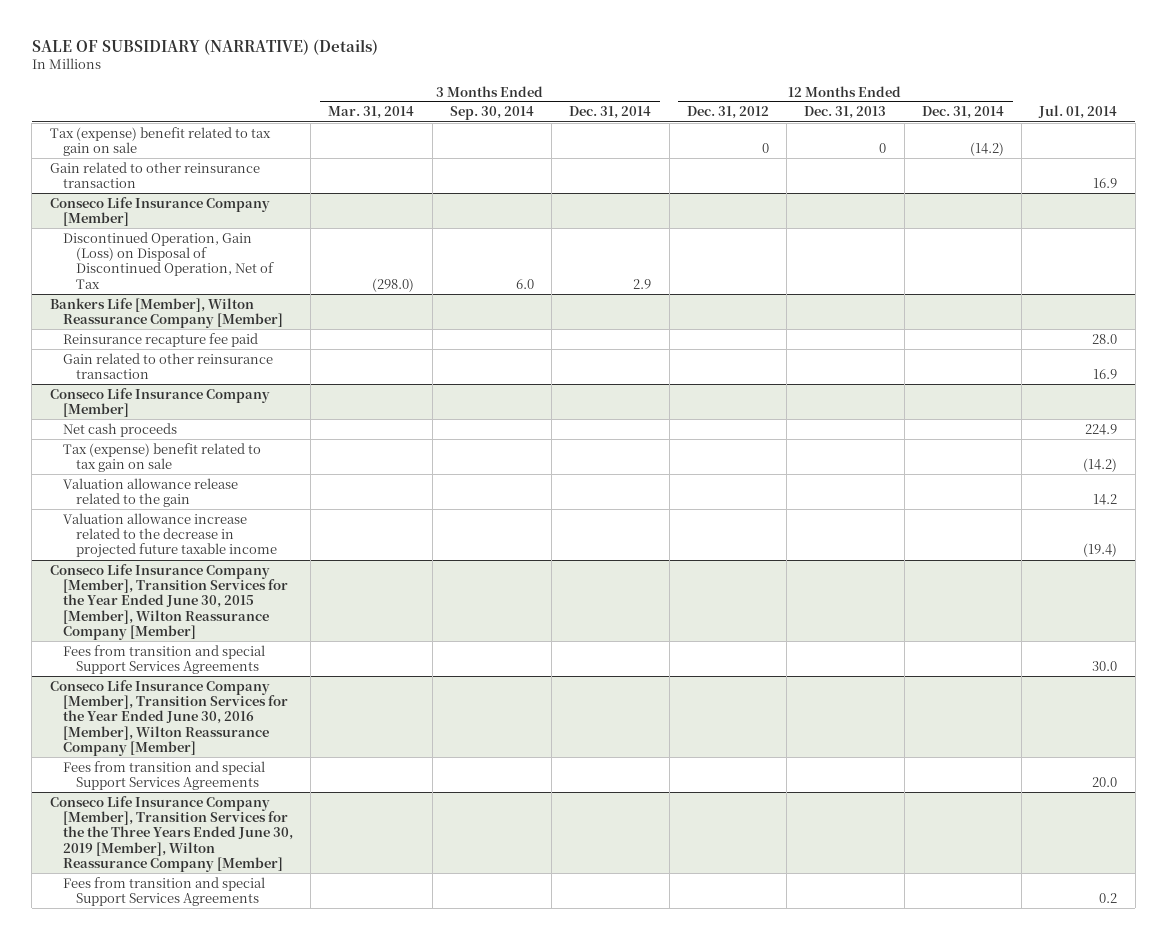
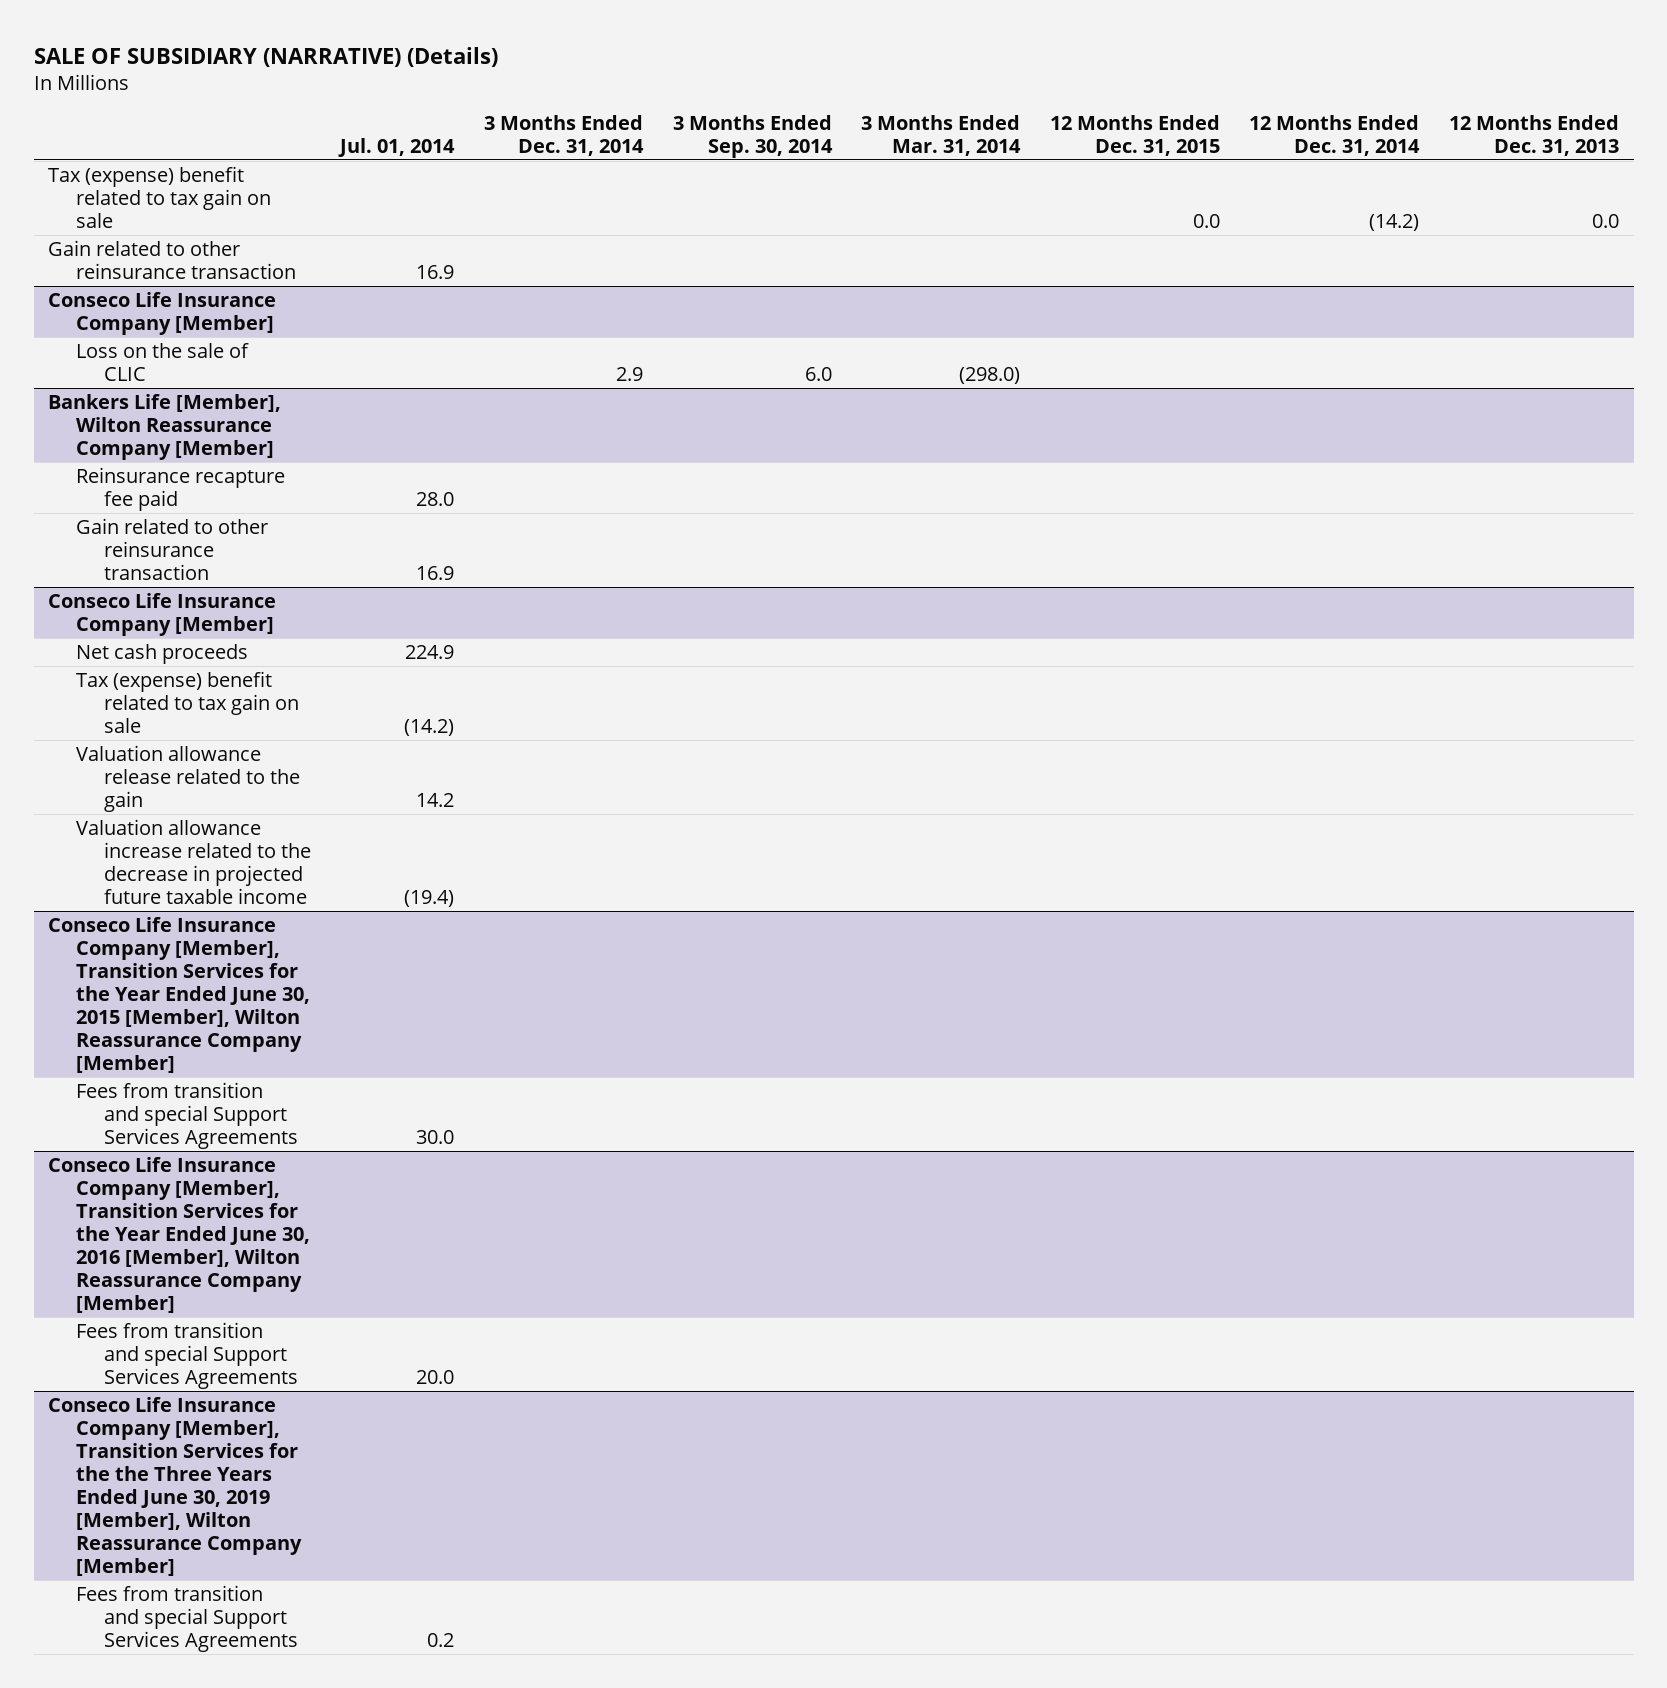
- | 3 Months Ended Mar. 31, 2014 | 3 Months Ended Sep. 30, 2014 | 3 Months Ended Dec. 31, 2014 | 12 Months Ended Dec. 31, 2012 | 12 Months Ended Dec. 31, 2013 | 12 Months Ended Dec. 31, 2014 | Jul. 01, 2014
+ | Jul. 01, 2014 | 3 Months Ended Dec. 31, 2014 | 3 Months Ended Sep. 30, 2014 | 3 Months Ended Mar. 31, 2014 | 12 Months Ended Dec. 31, 2015 | 12 Months Ended Dec. 31, 2014 | 12 Months Ended Dec. 31, 2013
- Tax (expense) benefit related to tax gain on sale | | | | 0 | 0 | (14.2) |
+ Tax (expense) benefit related to tax gain on sale | | | | | 0.0 | (14.2) | 0.0
@ Conseco Life Insurance Company [Member]
- Discontinued Operation, Gain (Loss) on Disposal of Discontinued Operation, Net of Tax | (298.0) | 6.0 | 2.9 | | | |
+ Loss on the sale of CLIC | | 2.9 | 6.0 | (298.0) | | |

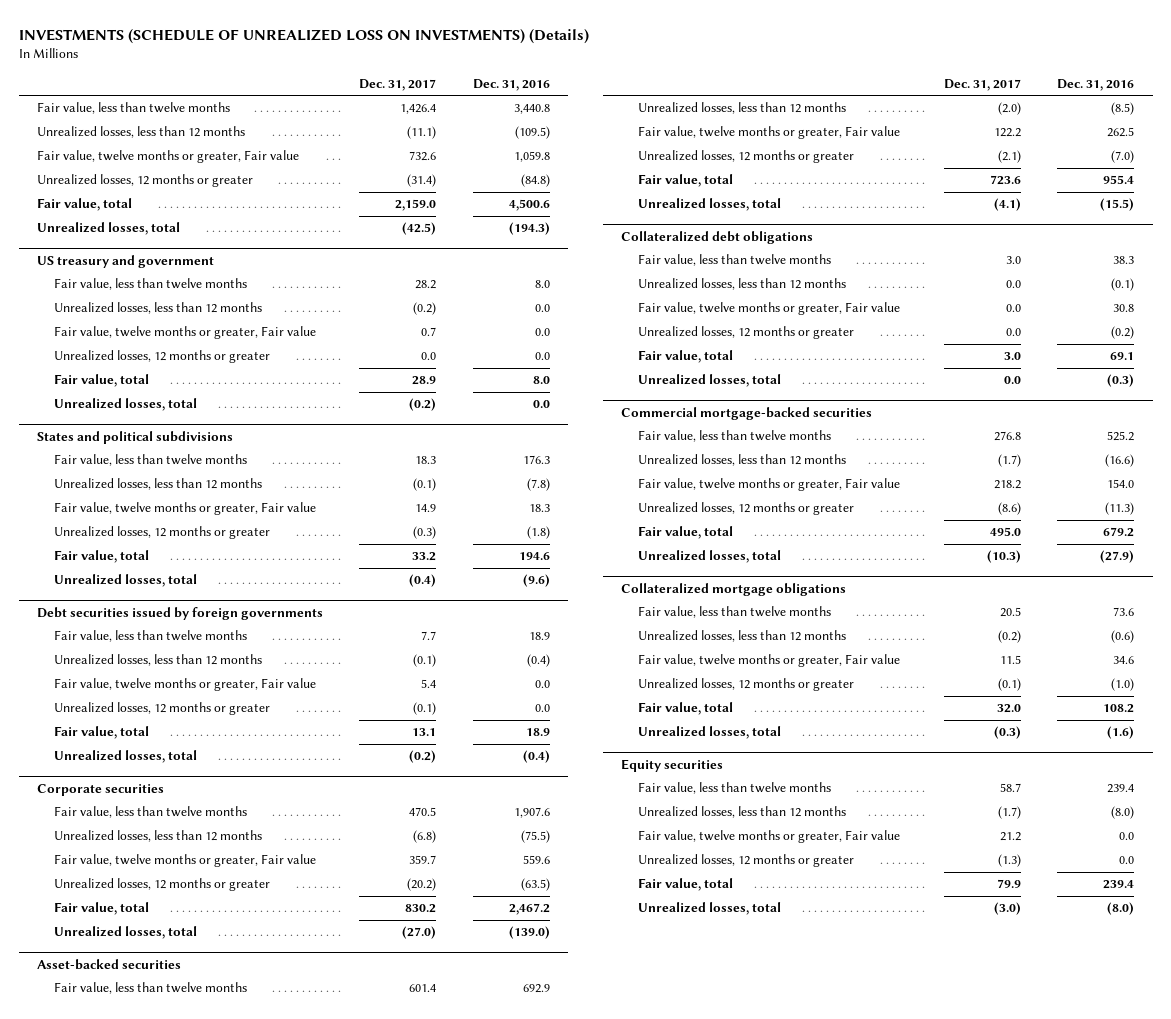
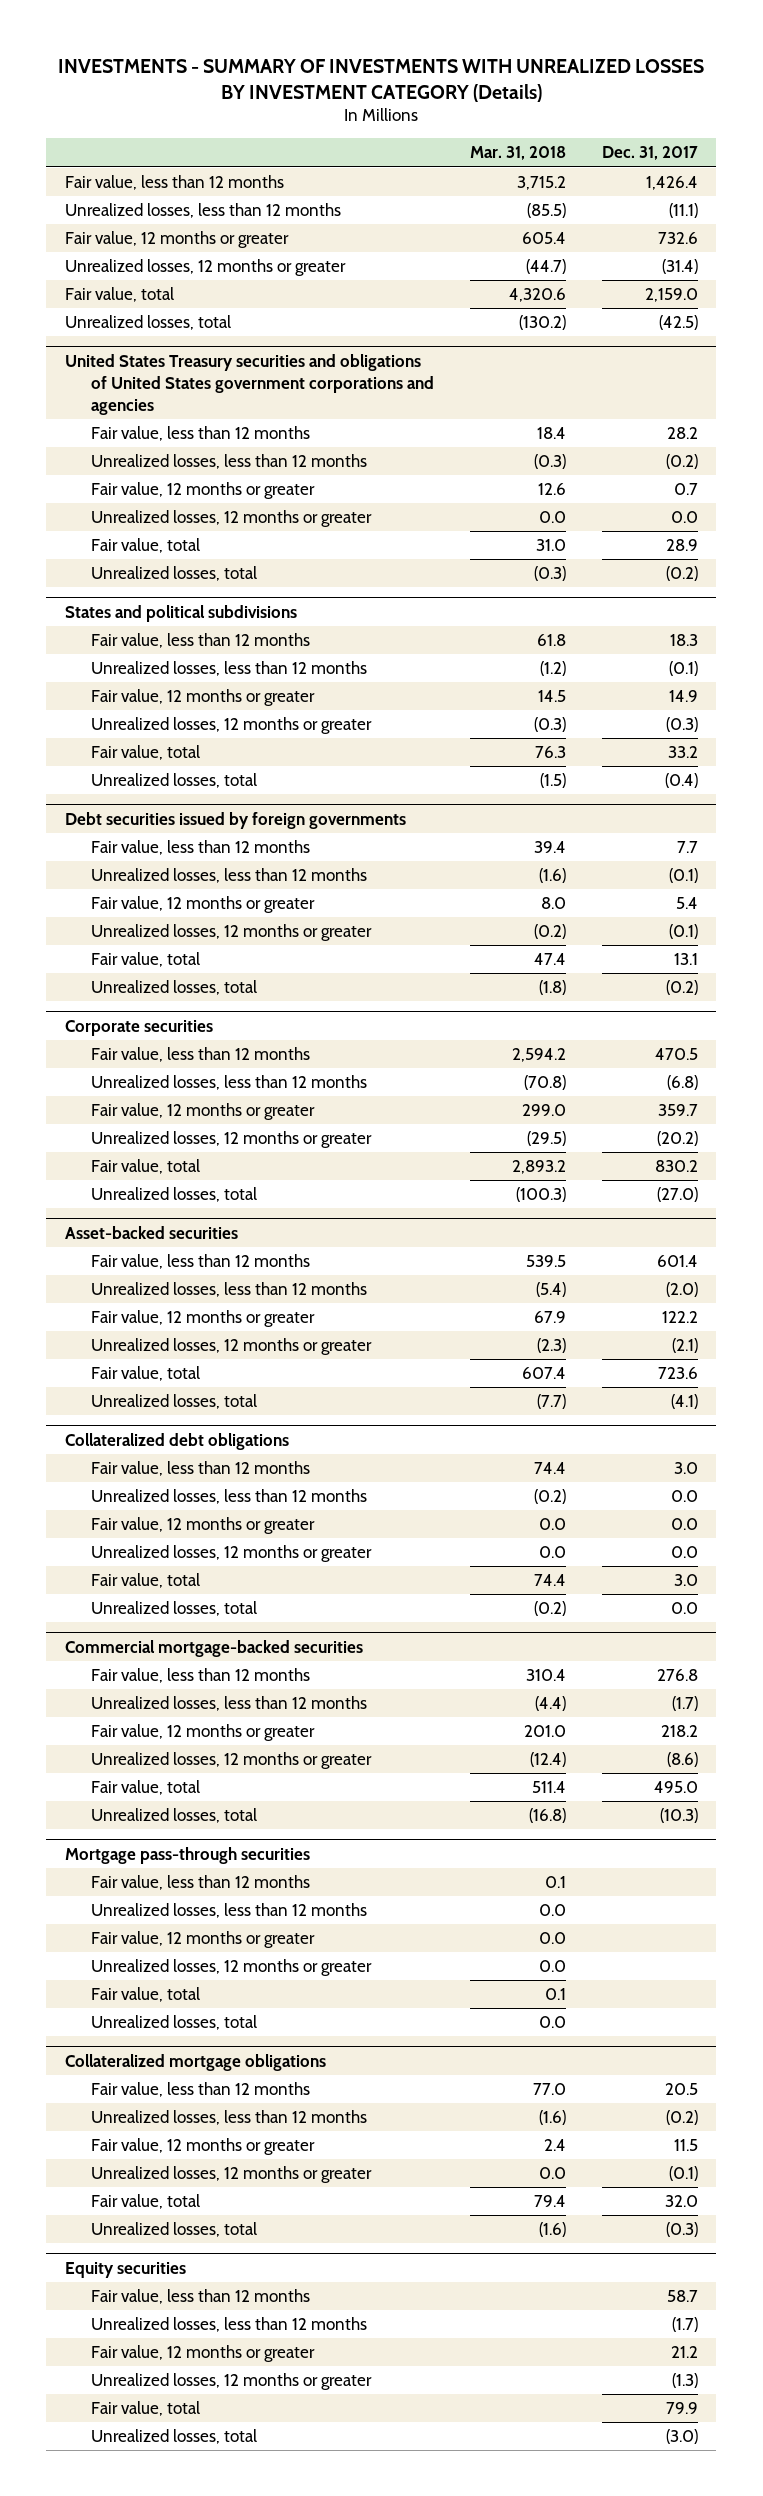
- INVESTMENTS (SCHEDULE OF UNREALIZED LOSS ON INVESTMENTS) (Details)
+ INVESTMENTS - SUMMARY OF INVESTMENTS WITH UNREALIZED LOSSES BY INVESTMENT CATEGORY (Details)
- | Dec. 31, 2017 | Dec. 31, 2016
+ | Mar. 31, 2018 | Dec. 31, 2017
- Fair value, less than twelve months | 1,426.4 | 3,440.8
+ Fair value, less than 12 months | 3,715.2 | 1,426.4
- Fair value, twelve months or greater, Fair value | 732.6 | 1,059.8
+ Fair value, 12 months or greater | 605.4 | 732.6
- US treasury and government
- Fair value, less than twelve months | 28.2 | 8.0
+ United States Treasury securities and obligations of United States government corporations and agencies
+ Fair value, less than 12 months | 18.4 | 28.2
- Fair value, twelve months or greater, Fair value | 0.7 | 0.0
+ Fair value, 12 months or greater | 12.6 | 0.7
@ States and political subdivisions
- Fair value, less than twelve months | 18.3 | 176.3
+ Fair value, less than 12 months | 61.8 | 18.3
- Fair value, twelve months or greater, Fair value | 14.9 | 18.3
+ Fair value, 12 months or greater | 14.5 | 14.9
@ Debt securities issued by foreign governments
- Fair value, less than twelve months | 7.7 | 18.9
+ Fair value, less than 12 months | 39.4 | 7.7
- Fair value, twelve months or greater, Fair value | 5.4 | 0.0
+ Fair value, 12 months or greater | 8.0 | 5.4
@ Corporate securities
- Fair value, less than twelve months | 470.5 | 1,907.6
+ Fair value, less than 12 months | 2,594.2 | 470.5
- Fair value, twelve months or greater, Fair value | 359.7 | 559.6
+ Fair value, 12 months or greater | 299.0 | 359.7
@ Asset-backed securities
- Fair value, less than twelve months | 601.4 | 692.9
+ Fair value, less than 12 months | 539.5 | 601.4
- Fair value, twelve months or greater, Fair value | 122.2 | 262.5
+ Fair value, 12 months or greater | 67.9 | 122.2
@ Collateralized debt obligations
- Fair value, less than twelve months | 3.0 | 38.3
+ Fair value, less than 12 months | 74.4 | 3.0
- Fair value, twelve months or greater, Fair value | 0.0 | 30.8
+ Fair value, 12 months or greater | 0.0 | 0.0
@ Commercial mortgage-backed securities
- Fair value, less than twelve months | 276.8 | 525.2
+ Fair value, less than 12 months | 310.4 | 276.8
- Fair value, twelve months or greater, Fair value | 218.2 | 154.0
+ Fair value, 12 months or greater | 201.0 | 218.2
+ Mortgage pass-through securities
+ Fair value, less than 12 months | 0.1 |
+ Unrealized losses, less than 12 months | 0.0 |
+ Fair value, 12 months or greater | 0.0 |
+ Unrealized losses, 12 months or greater | 0.0 |
+ Fair value, total | 0.1 |
+ Unrealized losses, total | 0.0 |
@ Collateralized mortgage obligations
- Fair value, less than twelve months | 20.5 | 73.6
+ Fair value, less than 12 months | 77.0 | 20.5
- Fair value, twelve months or greater, Fair value | 11.5 | 34.6
+ Fair value, 12 months or greater | 2.4 | 11.5
@ Equity securities
- Fair value, less than twelve months | 58.7 | 239.4
+ Fair value, less than 12 months | | 58.7
- Fair value, twelve months or greater, Fair value | 21.2 | 0.0
+ Fair value, 12 months or greater | | 21.2

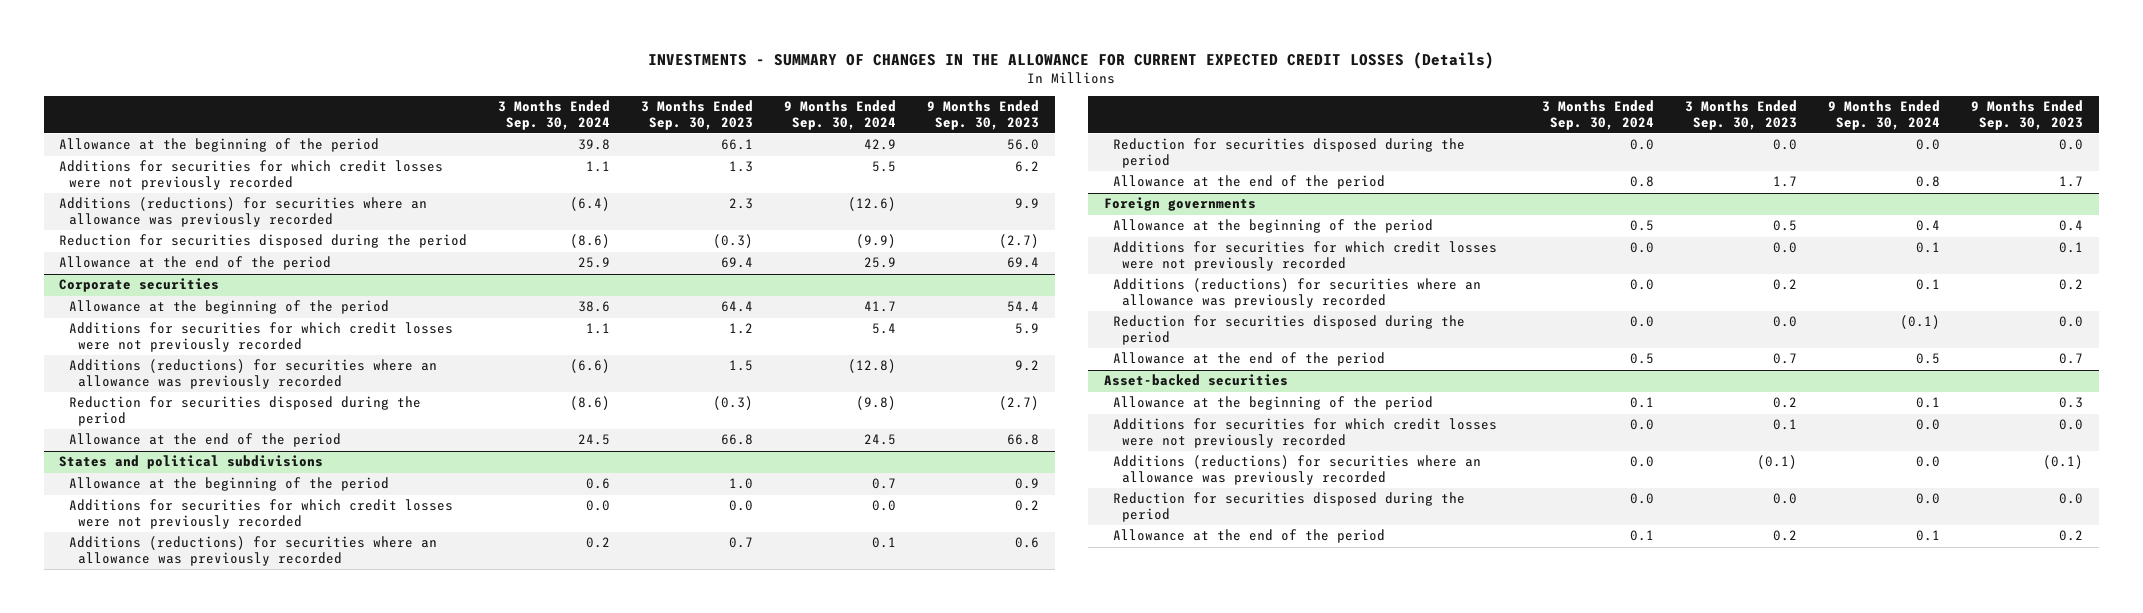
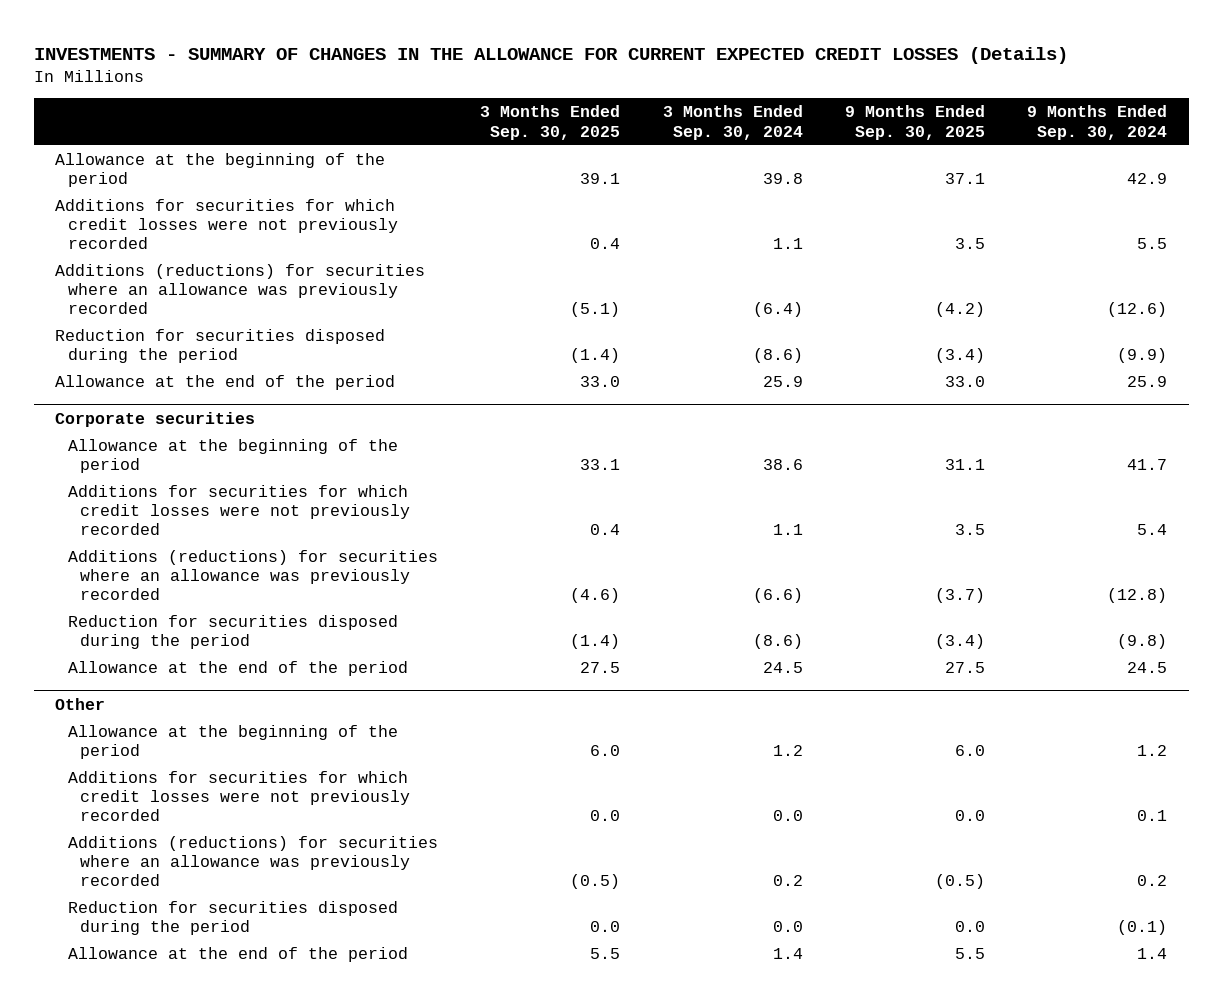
- | 3 Months Ended Sep. 30, 2024 | 3 Months Ended Sep. 30, 2023 | 9 Months Ended Sep. 30, 2024 | 9 Months Ended Sep. 30, 2023
+ | 3 Months Ended Sep. 30, 2025 | 3 Months Ended Sep. 30, 2024 | 9 Months Ended Sep. 30, 2025 | 9 Months Ended Sep. 30, 2024
- States and political subdivisions
- Allowance at the beginning of the period | 0.6 | 1.0 | 0.7 | 0.9
- Additions for securities for which credit losses were not previously recorded | 0.0 | 0.0 | 0.0 | 0.2
- Additions (reductions) for securities where an allowance was previously recorded | 0.2 | 0.7 | 0.1 | 0.6
- Reduction for securities disposed during the period | 0.0 | 0.0 | 0.0 | 0.0
- Allowance at the end of the period | 0.8 | 1.7 | 0.8 | 1.7
- Foreign governments
- Allowance at the beginning of the period | 0.5 | 0.5 | 0.4 | 0.4
+ Other
+ Allowance at the beginning of the period | 6.0 | 1.2 | 6.0 | 1.2
- Additions (reductions) for securities where an allowance was previously recorded | 0.0 | 0.2 | 0.1 | 0.2
+ Additions (reductions) for securities where an allowance was previously recorded | (0.5) | 0.2 | (0.5) | 0.2
- Allowance at the end of the period | 0.5 | 0.7 | 0.5 | 0.7
- Asset-backed securities
- Allowance at the beginning of the period | 0.1 | 0.2 | 0.1 | 0.3
- Additions for securities for which credit losses were not previously recorded | 0.0 | 0.1 | 0.0 | 0.0
- Additions (reductions) for securities where an allowance was previously recorded | 0.0 | (0.1) | 0.0 | (0.1)
- Reduction for securities disposed during the period | 0.0 | 0.0 | 0.0 | 0.0
- Allowance at the end of the period | 0.1 | 0.2 | 0.1 | 0.2
+ Allowance at the end of the period | 5.5 | 1.4 | 5.5 | 1.4

